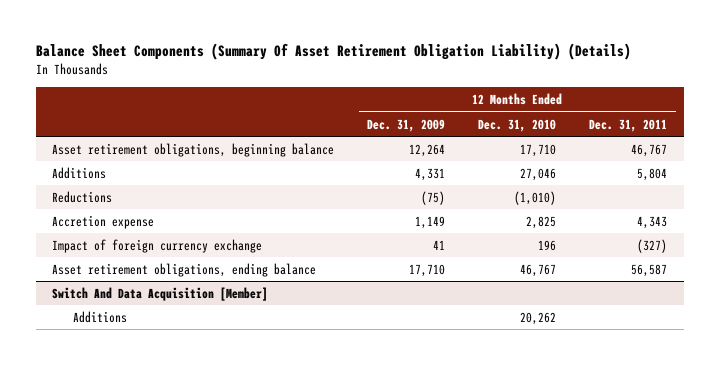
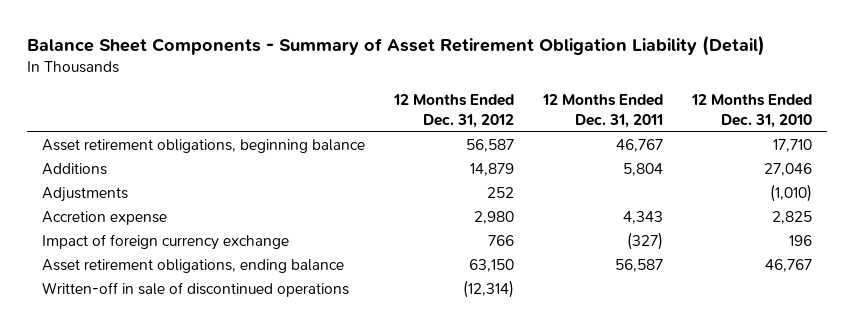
- Balance Sheet Components (Summary Of Asset Retirement Obligation Liability) (Details)
+ Balance Sheet Components - Summary of Asset Retirement Obligation Liability (Detail)
- | 12 Months Ended Dec. 31, 2009 | 12 Months Ended Dec. 31, 2010 | 12 Months Ended Dec. 31, 2011
+ | 12 Months Ended Dec. 31, 2012 | 12 Months Ended Dec. 31, 2011 | 12 Months Ended Dec. 31, 2010
- Reductions | (75) | (1,010) |
+ Adjustments | 252 | | (1,010)
- Switch And Data Acquisition [Member]
- Additions | | 20,262 |
+ Written-off in sale of discontinued operations | (12,314) | |

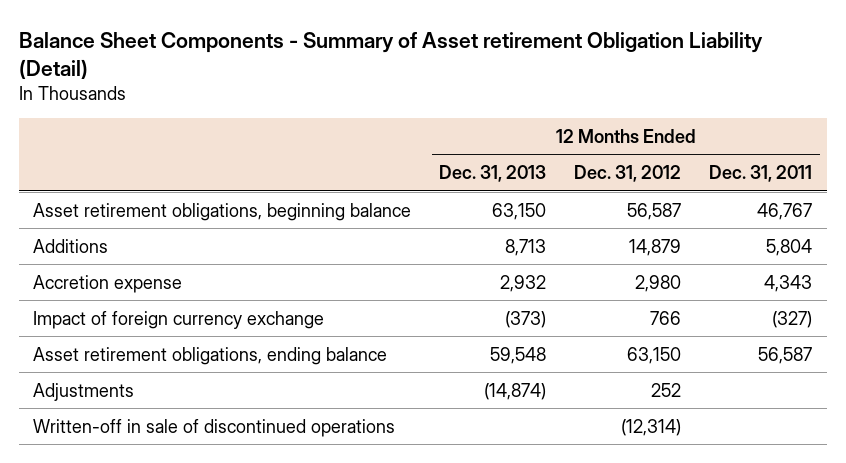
- Balance Sheet Components - Summary of Asset Retirement Obligation Liability (Detail)
+ Balance Sheet Components - Summary of Asset retirement Obligation Liability (Detail)
- | 12 Months Ended Dec. 31, 2012 | 12 Months Ended Dec. 31, 2011 | 12 Months Ended Dec. 31, 2010
+ | 12 Months Ended Dec. 31, 2013 | 12 Months Ended Dec. 31, 2012 | 12 Months Ended Dec. 31, 2011
moved down: Adjustments | (14,874) | 252 |

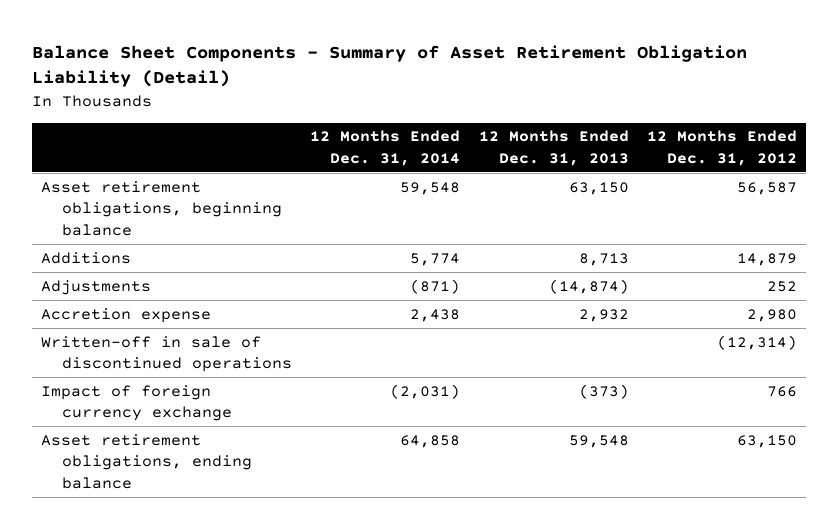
- Balance Sheet Components - Summary of Asset retirement Obligation Liability (Detail)
+ Balance Sheet Components - Summary of Asset Retirement Obligation Liability (Detail)
- | 12 Months Ended Dec. 31, 2013 | 12 Months Ended Dec. 31, 2012 | 12 Months Ended Dec. 31, 2011
+ | 12 Months Ended Dec. 31, 2014 | 12 Months Ended Dec. 31, 2013 | 12 Months Ended Dec. 31, 2012
moved up: Adjustments | (871) | (14,874) | 252
moved up: Written-off in sale of discontinued operations | | | (12,314)

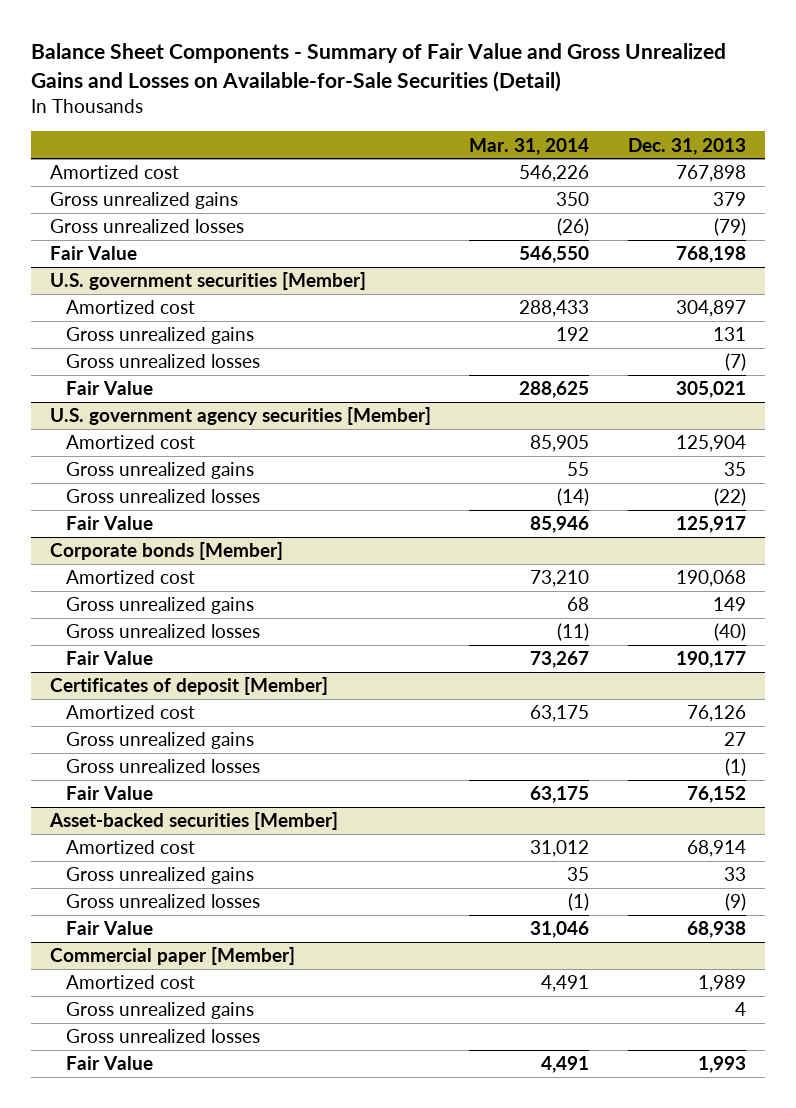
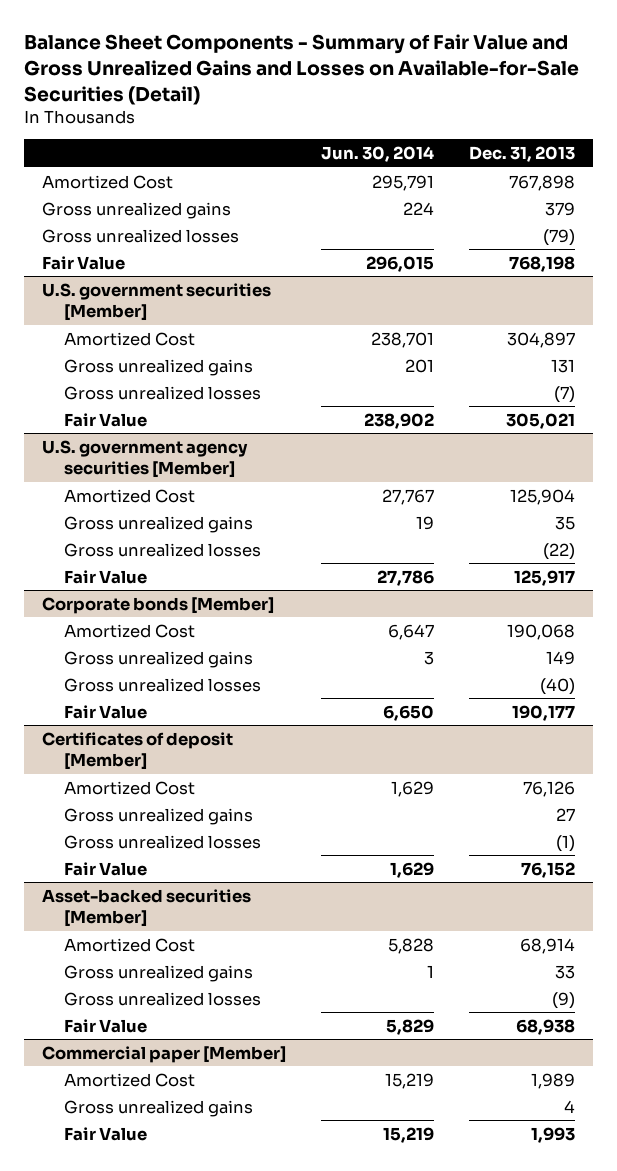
- | Mar. 31, 2014 | Dec. 31, 2013
+ | Jun. 30, 2014 | Dec. 31, 2013
- Amortized cost | 546,226 | 767,898
+ Amortized Cost | 295,791 | 767,898
@ U.S. government securities [Member]
- Amortized cost | 288,433 | 304,897
+ Amortized Cost | 238,701 | 304,897
@ U.S. government agency securities [Member]
- Amortized cost | 85,905 | 125,904
+ Amortized Cost | 27,767 | 125,904
@ Corporate bonds [Member]
- Amortized cost | 73,210 | 190,068
+ Amortized Cost | 6,647 | 190,068
@ Certificates of deposit [Member]
- Amortized cost | 63,175 | 76,126
+ Amortized Cost | 1,629 | 76,126
@ Asset-backed securities [Member]
- Amortized cost | 31,012 | 68,914
+ Amortized Cost | 5,828 | 68,914
@ Commercial paper [Member]
- Amortized cost | 4,491 | 1,989
+ Amortized Cost | 15,219 | 1,989
- Gross unrealized losses

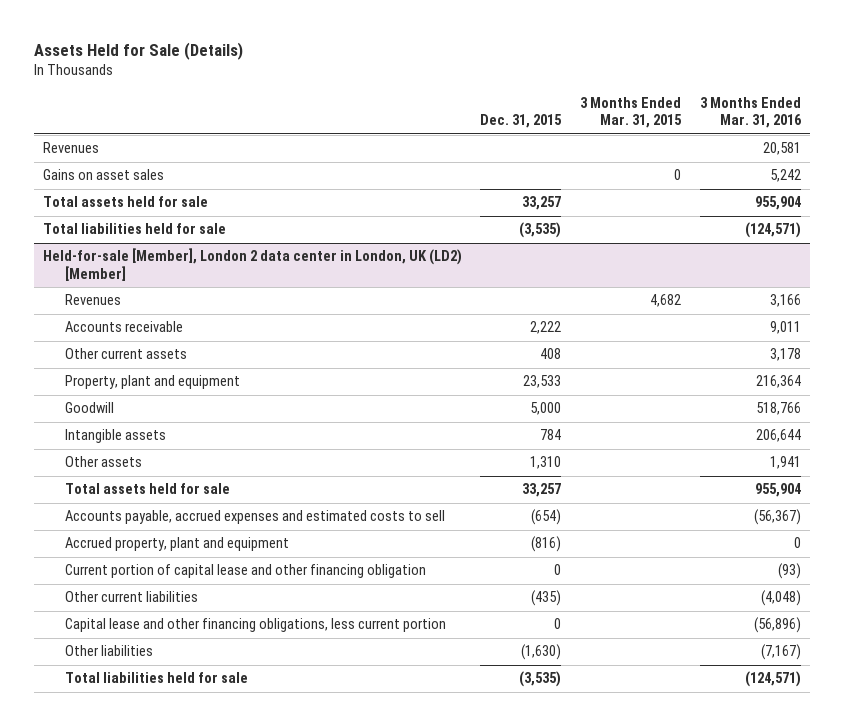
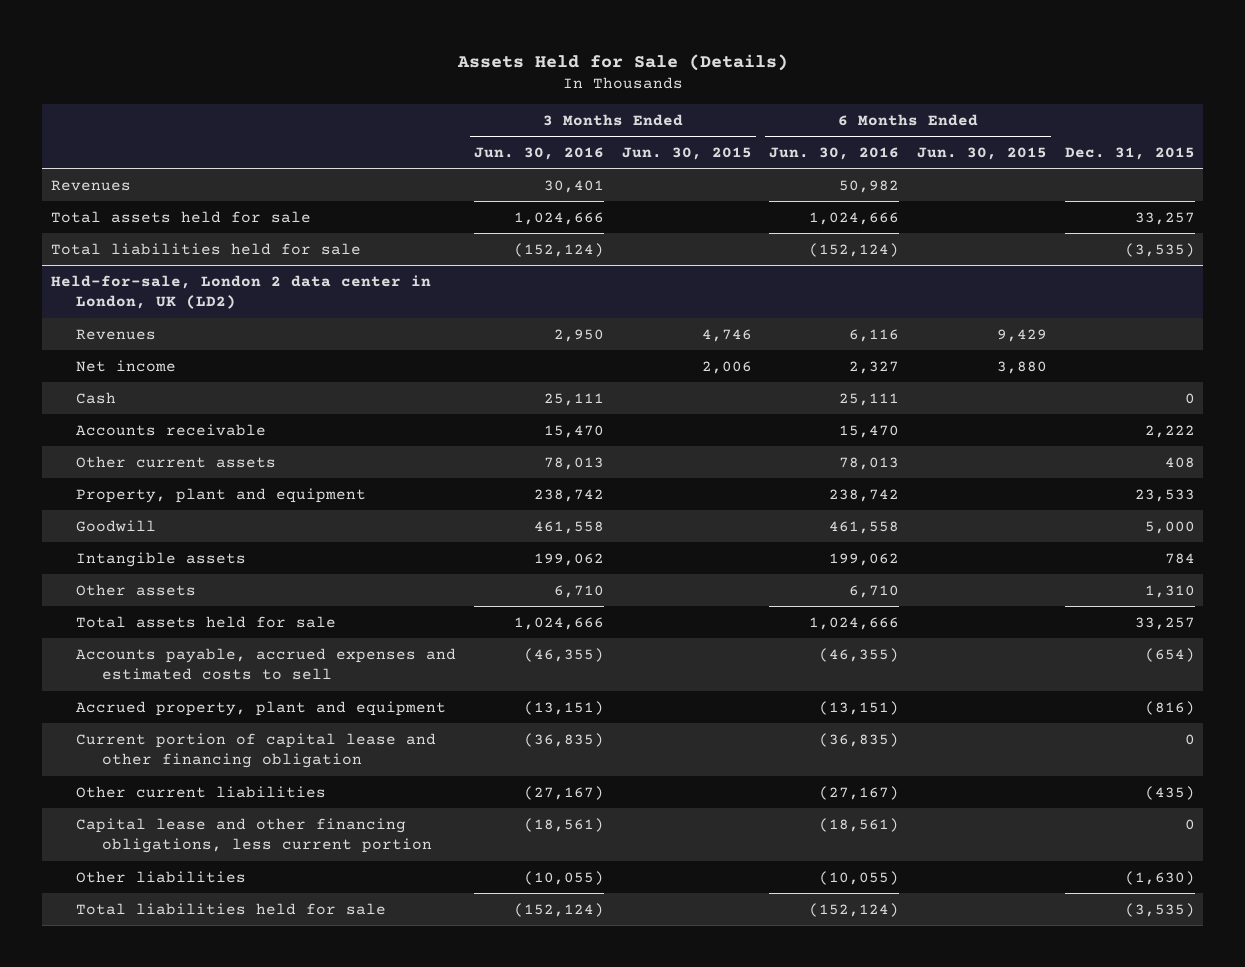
- | Dec. 31, 2015 | 3 Months Ended Mar. 31, 2015 | 3 Months Ended Mar. 31, 2016
+ | 3 Months Ended Jun. 30, 2016 | 3 Months Ended Jun. 30, 2015 | 6 Months Ended Jun. 30, 2016 | 6 Months Ended Jun. 30, 2015 | Dec. 31, 2015
- Gains on asset sales | | 0 | 5,242
- Held-for-sale [Member], London 2 data center in London, UK (LD2) [Member]
+ Held-for-sale, London 2 data center in London, UK (LD2)
+ Net income | | 2,006 | 2,327 | 3,880 |
+ Cash | 25,111 | | 25,111 | | 0

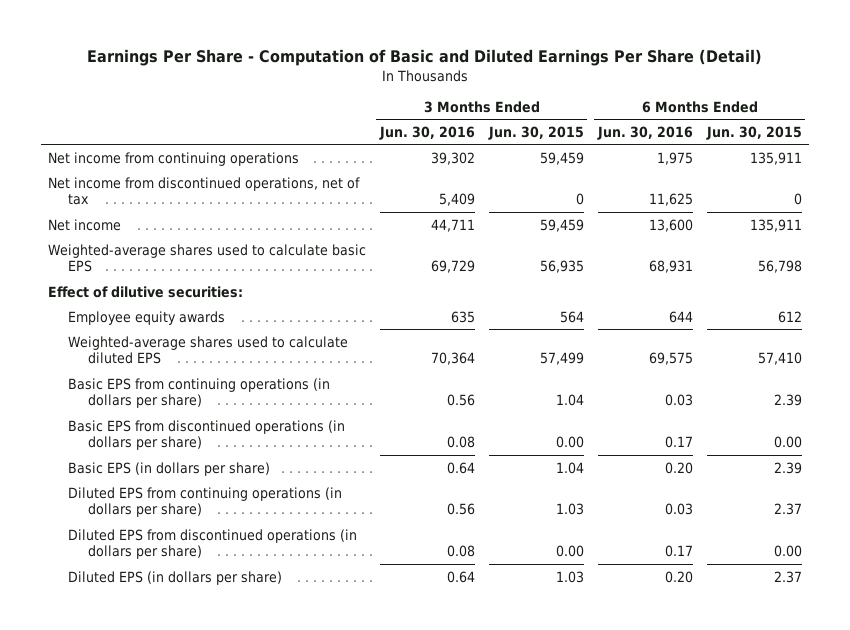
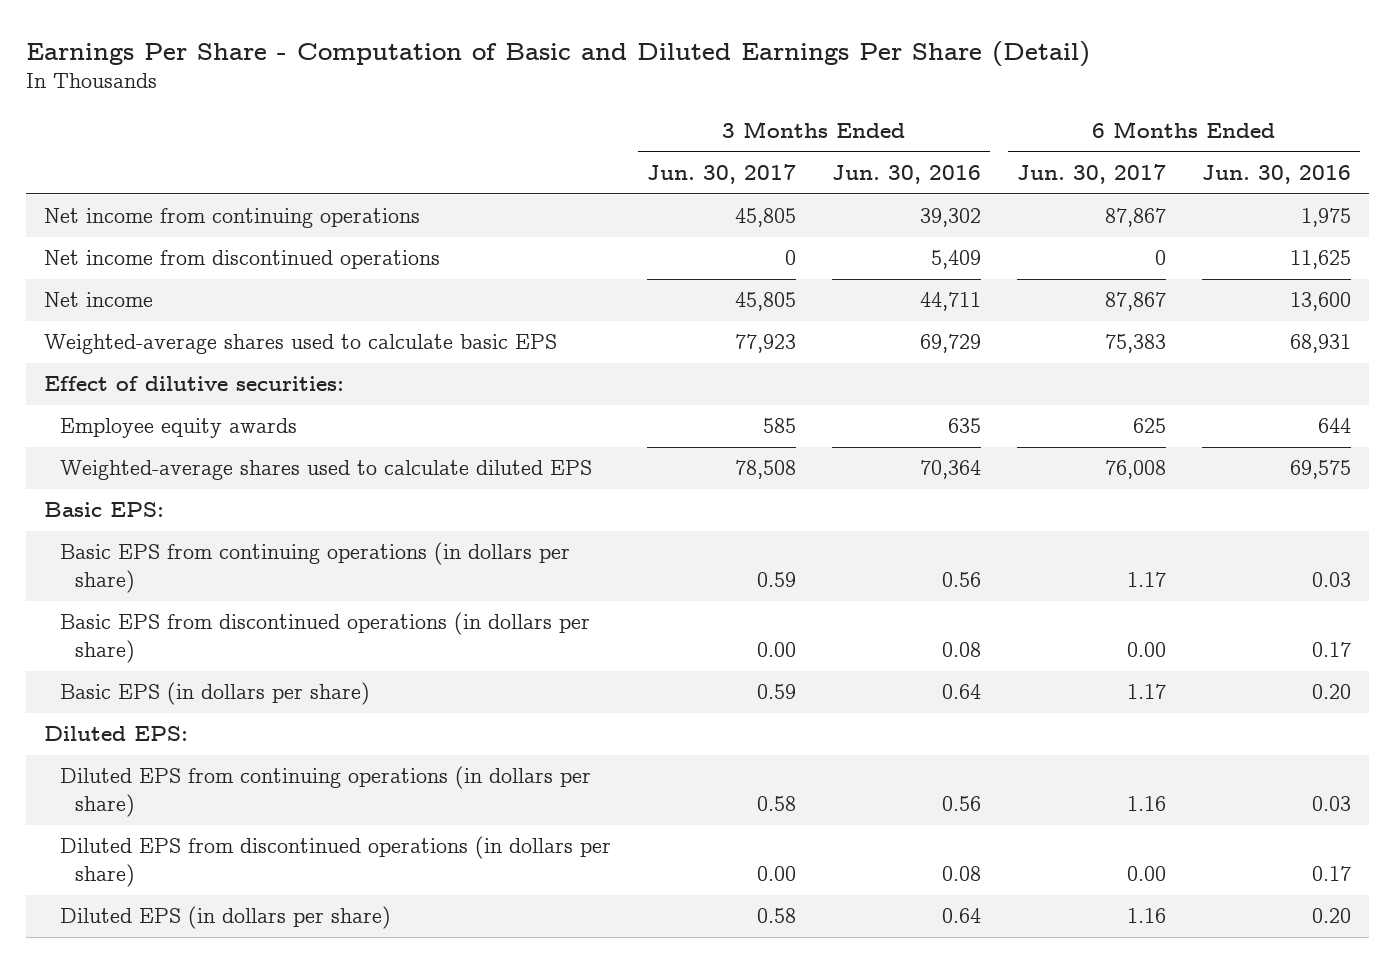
- | 3 Months Ended Jun. 30, 2016 | 3 Months Ended Jun. 30, 2015 | 6 Months Ended Jun. 30, 2016 | 6 Months Ended Jun. 30, 2015
+ | 3 Months Ended Jun. 30, 2017 | 3 Months Ended Jun. 30, 2016 | 6 Months Ended Jun. 30, 2017 | 6 Months Ended Jun. 30, 2016
- Net income from discontinued operations, net of tax | 5,409 | 0 | 11,625 | 0
+ Net income from discontinued operations | 0 | 5,409 | 0 | 11,625
+ Basic EPS:
+ Diluted EPS:

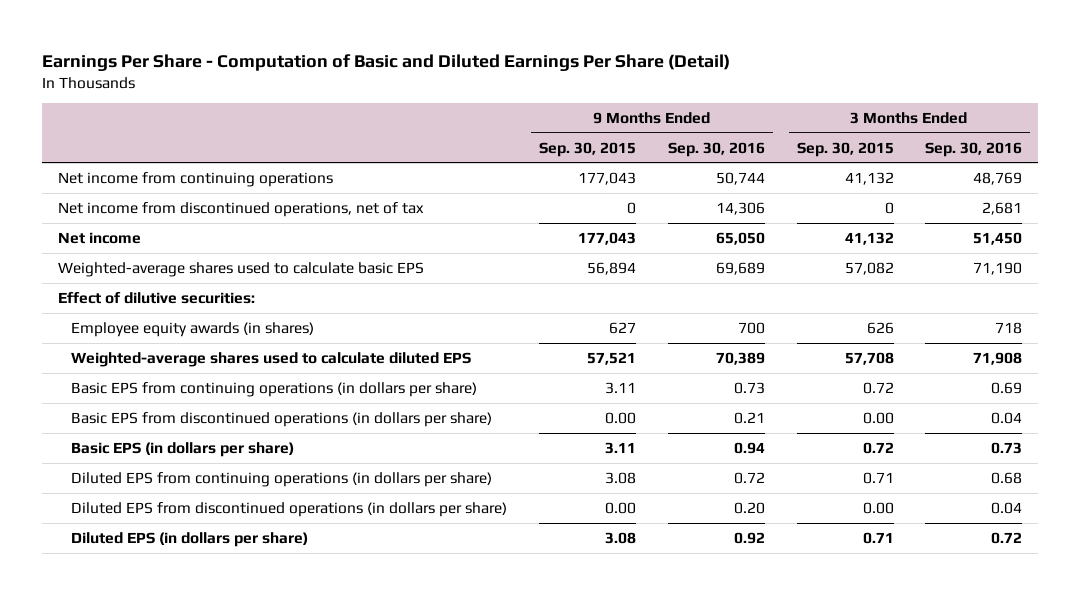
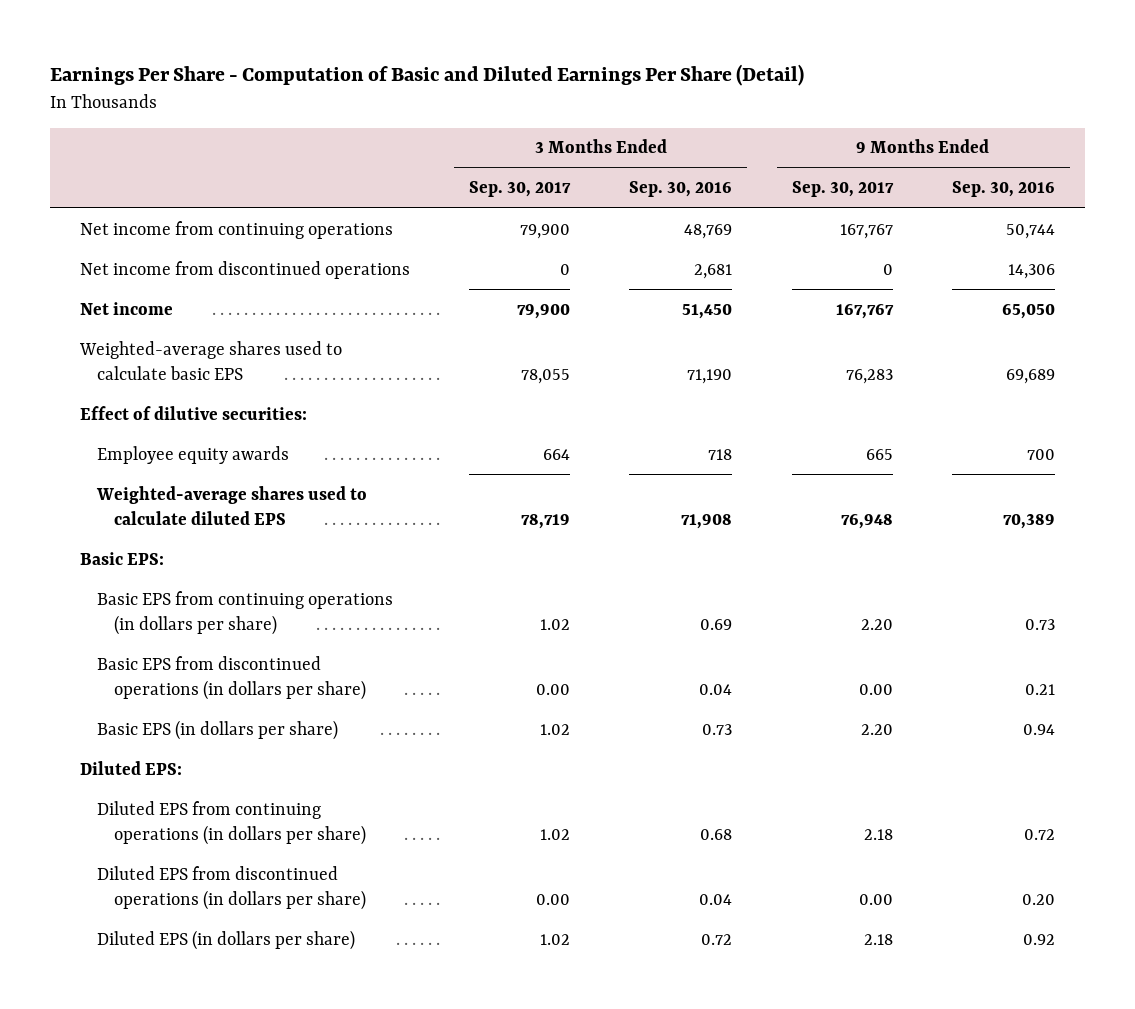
- | 9 Months Ended Sep. 30, 2015 | 9 Months Ended Sep. 30, 2016 | 3 Months Ended Sep. 30, 2015 | 3 Months Ended Sep. 30, 2016
+ | 3 Months Ended Sep. 30, 2017 | 3 Months Ended Sep. 30, 2016 | 9 Months Ended Sep. 30, 2017 | 9 Months Ended Sep. 30, 2016
- Net income from discontinued operations, net of tax | 0 | 14,306 | 0 | 2,681
+ Net income from discontinued operations | 0 | 2,681 | 0 | 14,306
- Employee equity awards (in shares) | 627 | 700 | 626 | 718
+ Employee equity awards | 664 | 718 | 665 | 700
+ Basic EPS:
+ Diluted EPS:

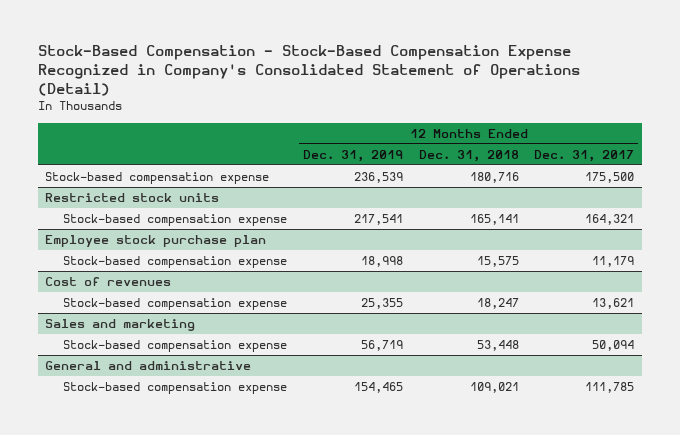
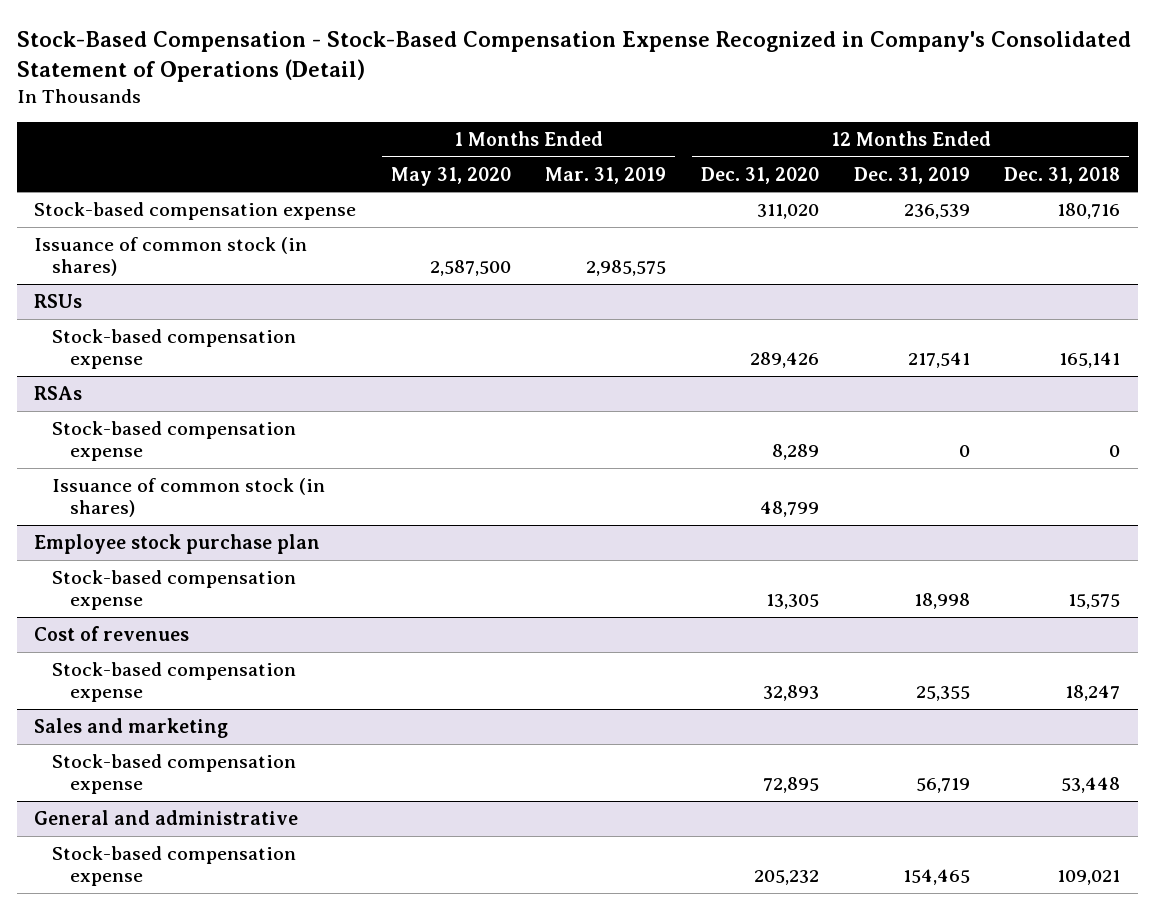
- | 12 Months Ended Dec. 31, 2019 | 12 Months Ended Dec. 31, 2018 | 12 Months Ended Dec. 31, 2017
+ | 1 Months Ended May 31, 2020 | 1 Months Ended Mar. 31, 2019 | 12 Months Ended Dec. 31, 2020 | 12 Months Ended Dec. 31, 2019 | 12 Months Ended Dec. 31, 2018
- Restricted stock units
+ Issuance of common stock (in shares) | 2,587,500 | 2,985,575 | | |
+ RSUs
+ RSAs
+ Stock-based compensation expense | | | 8,289 | 0 | 0
+ Issuance of common stock (in shares) | | | 48,799 | |

